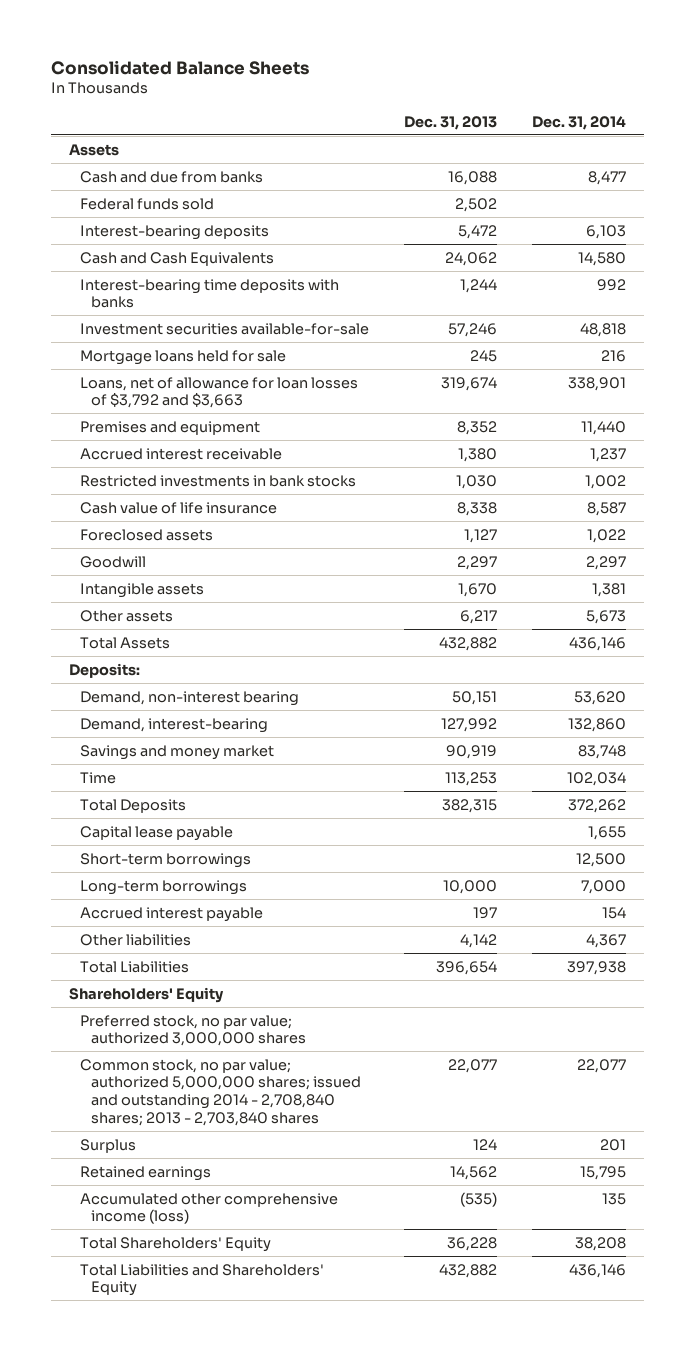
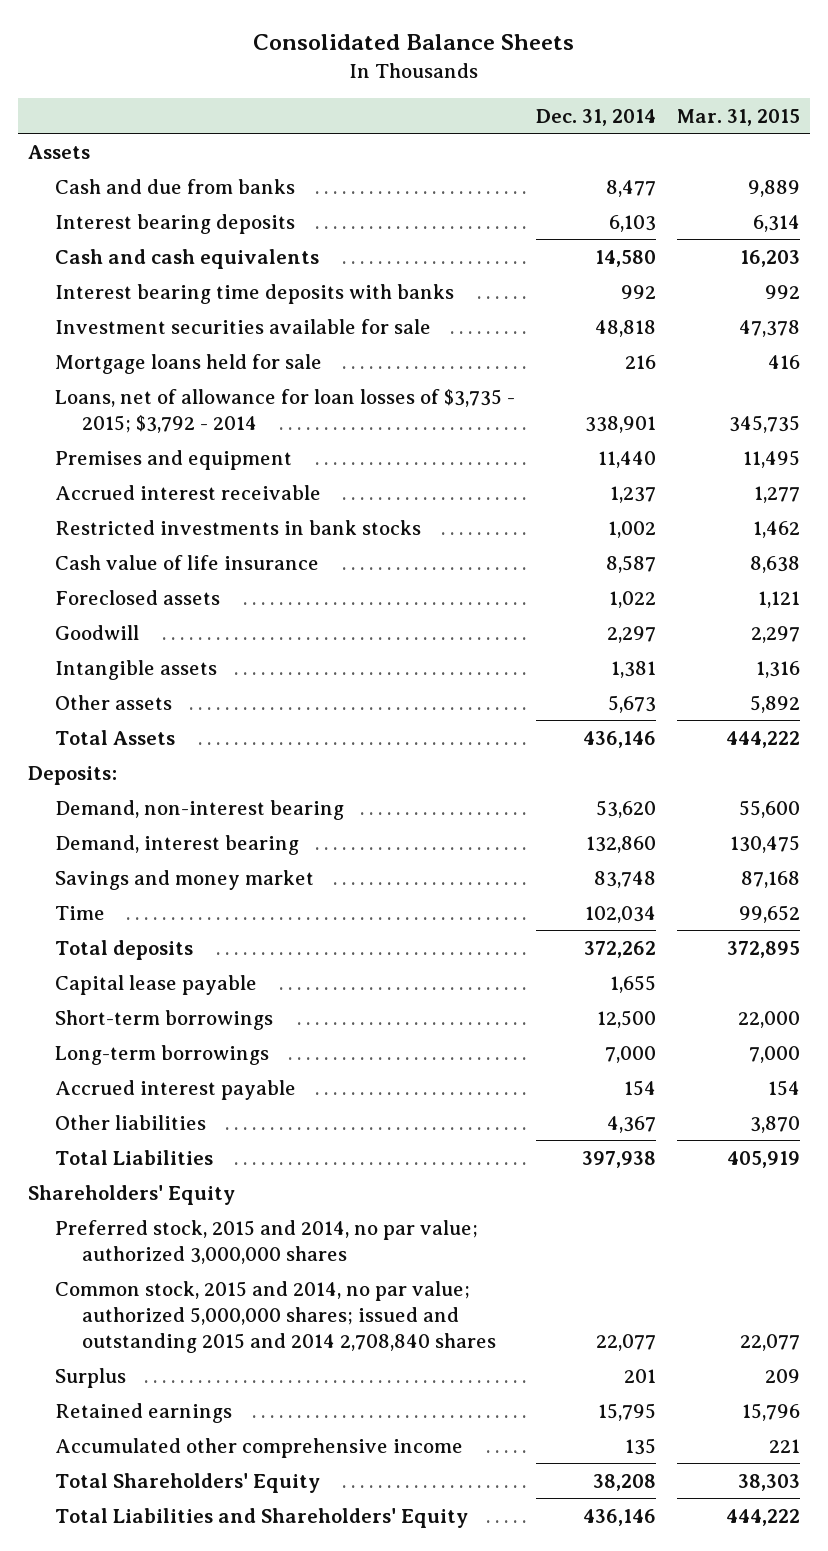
- | Dec. 31, 2013 | Dec. 31, 2014
+ | Dec. 31, 2014 | Mar. 31, 2015
- Federal funds sold | 2,502 |
- Interest-bearing deposits | 5,472 | 6,103
- Cash and Cash Equivalents | 24,062 | 14,580
- Interest-bearing time deposits with banks | 1,244 | 992
- Investment securities available-for-sale | 57,246 | 48,818
+ Interest bearing deposits | 6,103 | 6,314
+ Cash and cash equivalents | 14,580 | 16,203
+ Interest bearing time deposits with banks | 992 | 992
+ Investment securities available for sale | 48,818 | 47,378
- Loans, net of allowance for loan losses of $3,792 and $3,663 | 319,674 | 338,901
+ Loans, net of allowance for loan losses of $3,735 - 2015; $3,792 - 2014 | 338,901 | 345,735
- Demand, interest-bearing | 127,992 | 132,860
+ Demand, interest bearing | 132,860 | 130,475
- Total Deposits | 382,315 | 372,262
+ Total deposits | 372,262 | 372,895
- Preferred stock, no par value; authorized 3,000,000 shares
- Common stock, no par value; authorized 5,000,000 shares; issued and outstanding 2014 - 2,708,840 shares; 2013 - 2,703,840 shares | 22,077 | 22,077
+ Preferred stock, 2015 and 2014, no par value; authorized 3,000,000 shares
+ Common stock, 2015 and 2014, no par value; authorized 5,000,000 shares; issued and outstanding 2015 and 2014 2,708,840 shares | 22,077 | 22,077
- Accumulated other comprehensive income (loss) | (535) | 135
+ Accumulated other comprehensive income | 135 | 221

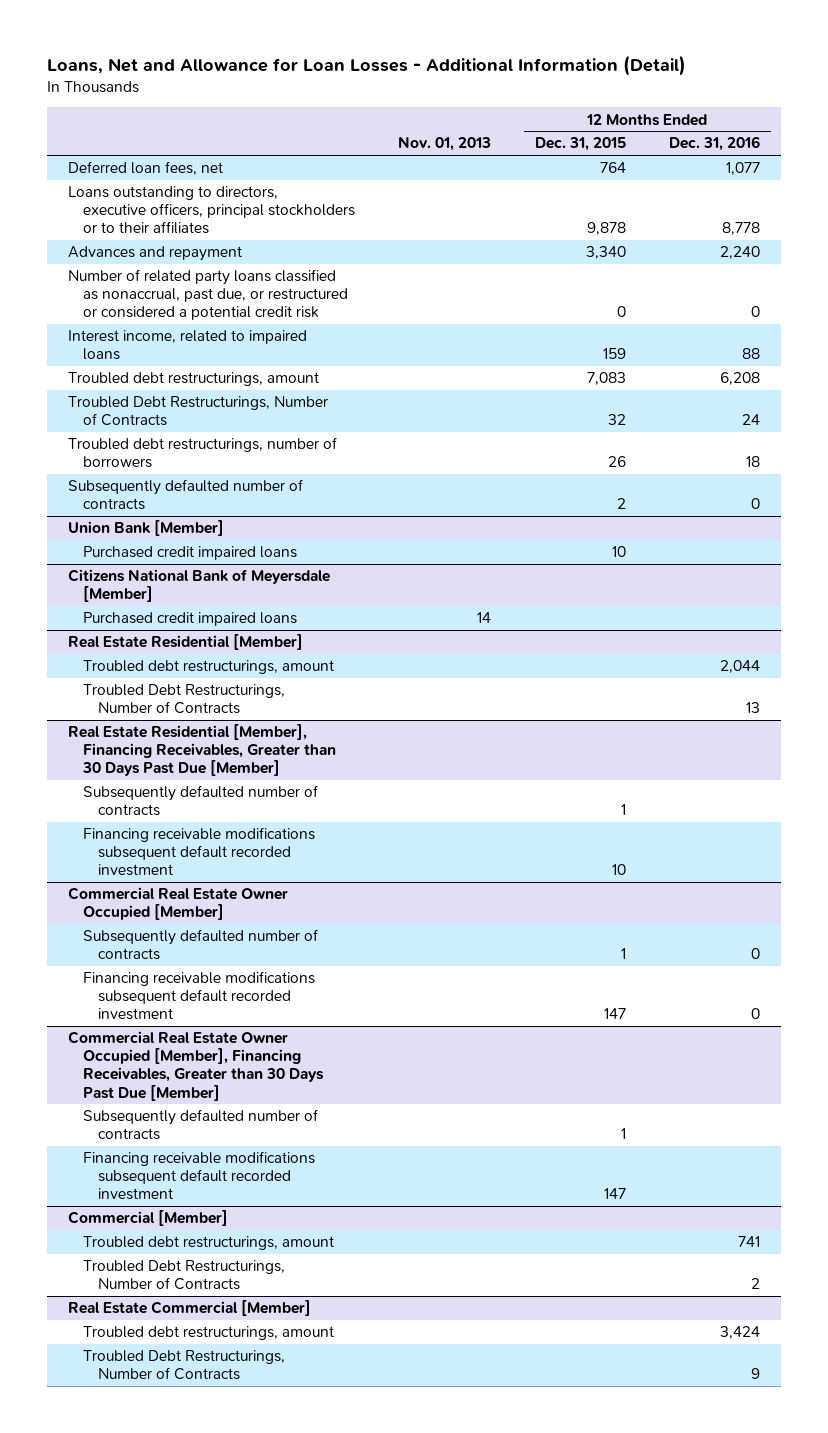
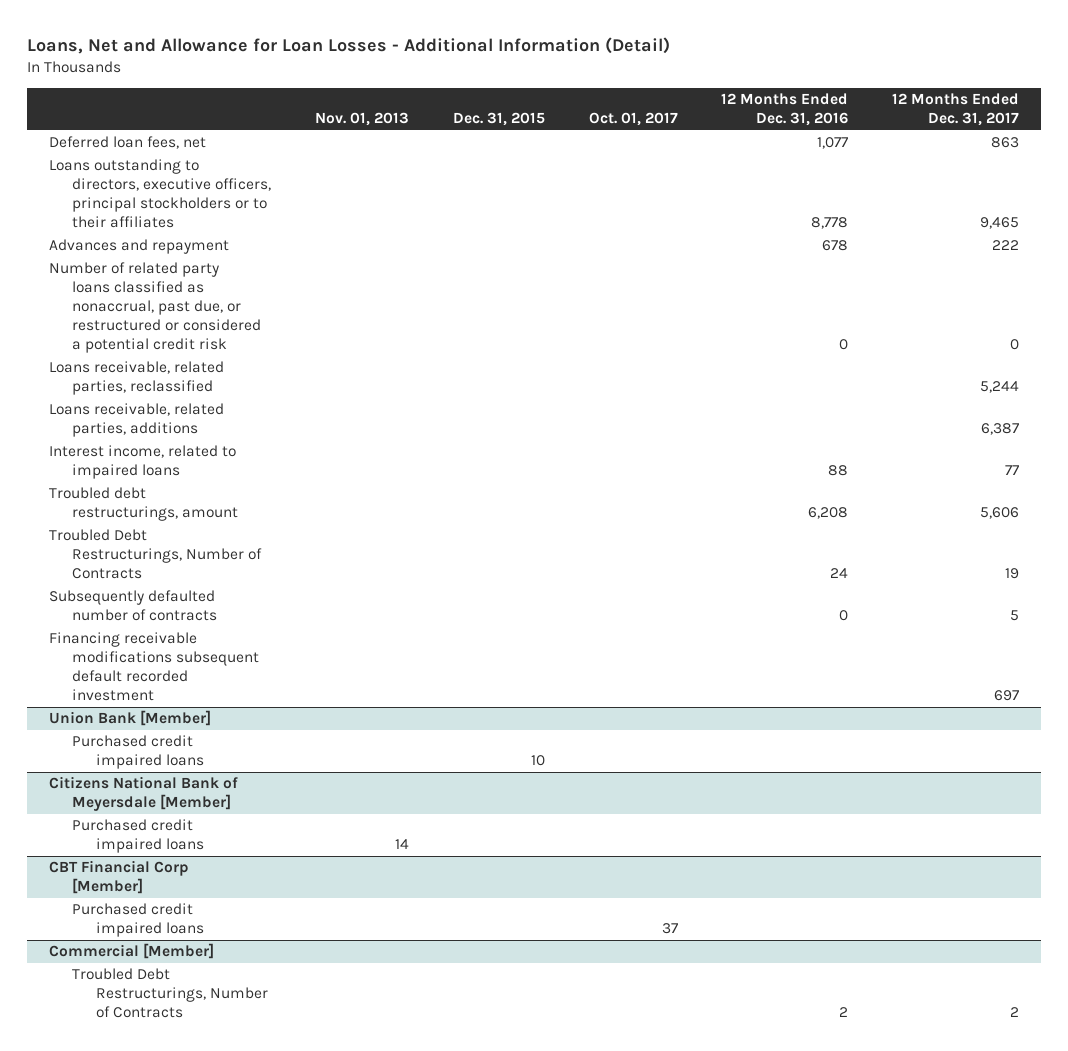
- | Nov. 01, 2013 | 12 Months Ended Dec. 31, 2015 | 12 Months Ended Dec. 31, 2016
+ | Nov. 01, 2013 | Dec. 31, 2015 | Oct. 01, 2017 | 12 Months Ended Dec. 31, 2016 | 12 Months Ended Dec. 31, 2017
- Advances and repayment | | 3,340 | 2,240
+ Advances and repayment | | | | 678 | 222
+ Loans receivable, related parties, reclassified | | | | | 5,244
+ Loans receivable, related parties, additions | | | | | 6,387
- Troubled debt restructurings, number of borrowers | | 26 | 18
+ Financing receivable modifications subsequent default recorded investment | | | | | 697
- Real Estate Residential [Member]
- Troubled debt restructurings, amount | | | 2,044
- Troubled Debt Restructurings, Number of Contracts | | | 13
- Real Estate Residential [Member], Financing Receivables, Greater than 30 Days Past Due [Member]
- Subsequently defaulted number of contracts | | 1 |
- Financing receivable modifications subsequent default recorded investment | | 10 |
- Commercial Real Estate Owner Occupied [Member]
- Subsequently defaulted number of contracts | | 1 | 0
- Financing receivable modifications subsequent default recorded investment | | 147 | 0
- Commercial Real Estate Owner Occupied [Member], Financing Receivables, Greater than 30 Days Past Due [Member]
- Subsequently defaulted number of contracts | | 1 |
- Financing receivable modifications subsequent default recorded investment | | 147 |
+ CBT Financial Corp [Member]
+ Purchased credit impaired loans | | | 37 | |
@ Commercial [Member]
- Troubled debt restructurings, amount | | | 741
- Real Estate Commercial [Member]
- Troubled debt restructurings, amount | | | 3,424
- Troubled Debt Restructurings, Number of Contracts | | | 9

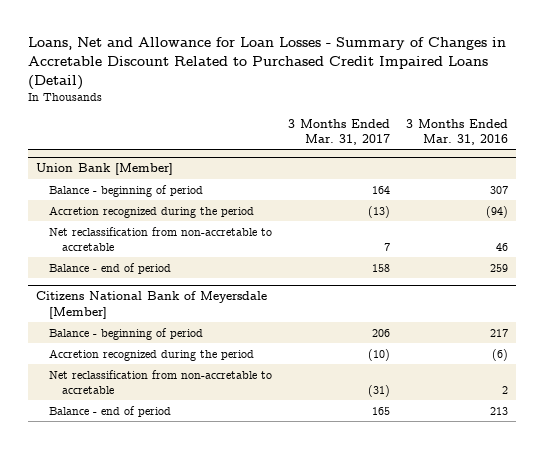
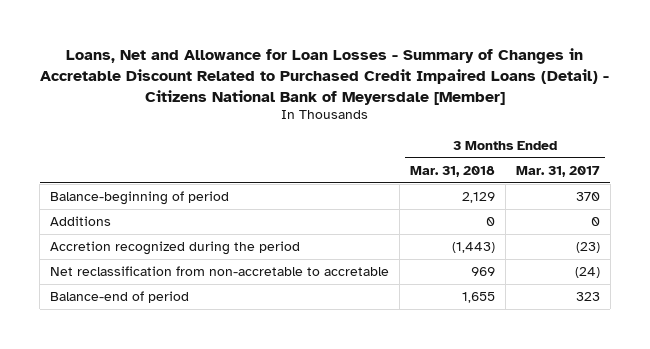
- Loans, Net and Allowance for Loan Losses - Summary of Changes in Accretable Discount Related to Purchased Credit Impaired Loans (Detail)
+ Loans, Net and Allowance for Loan Losses - Summary of Changes in Accretable Discount Related to Purchased Credit Impaired Loans (Detail) - Citizens National Bank of Meyersdale [Member]
- | 3 Months Ended Mar. 31, 2017 | 3 Months Ended Mar. 31, 2016
+ | 3 Months Ended Mar. 31, 2018 | 3 Months Ended Mar. 31, 2017
- Union Bank [Member]
- Balance - beginning of period | 164 | 307
- Accretion recognized during the period | (13) | (94)
- Net reclassification from non-accretable to accretable | 7 | 46
- Balance - end of period | 158 | 259
- Citizens National Bank of Meyersdale [Member]
- Balance - beginning of period | 206 | 217
- Accretion recognized during the period | (10) | (6)
- Net reclassification from non-accretable to accretable | (31) | 2
- Balance - end of period | 165 | 213
+ Balance-beginning of period | 2,129 | 370
+ Additions | 0 | 0
+ Accretion recognized during the period | (1,443) | (23)
+ Net reclassification from non-accretable to accretable | 969 | (24)
+ Balance-end of period | 1,655 | 323

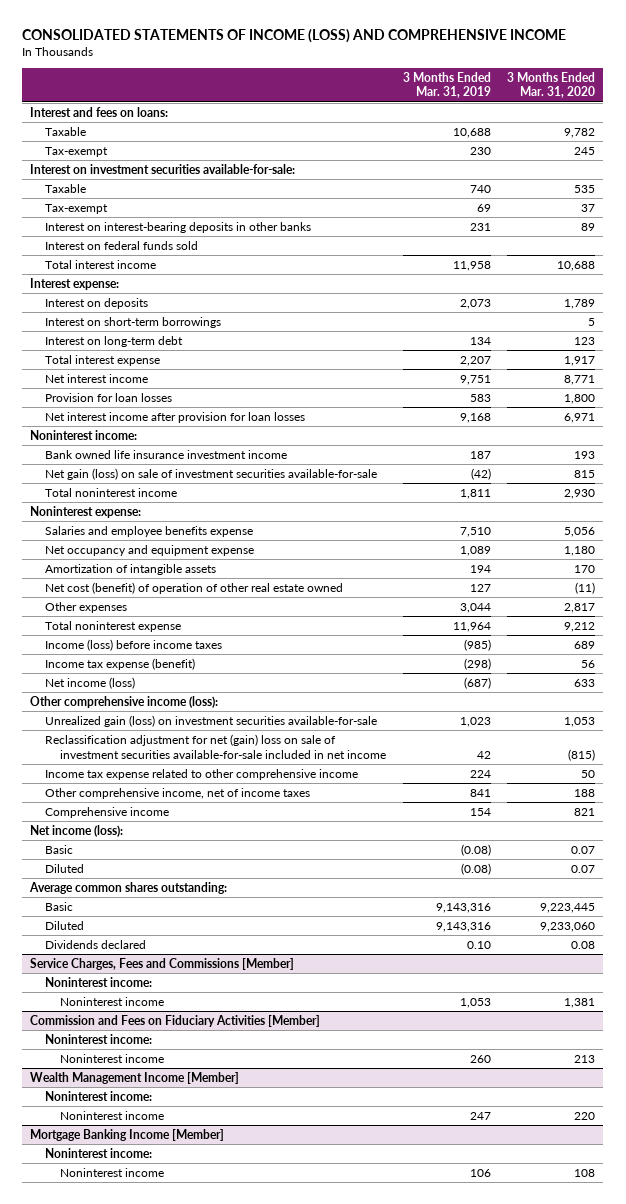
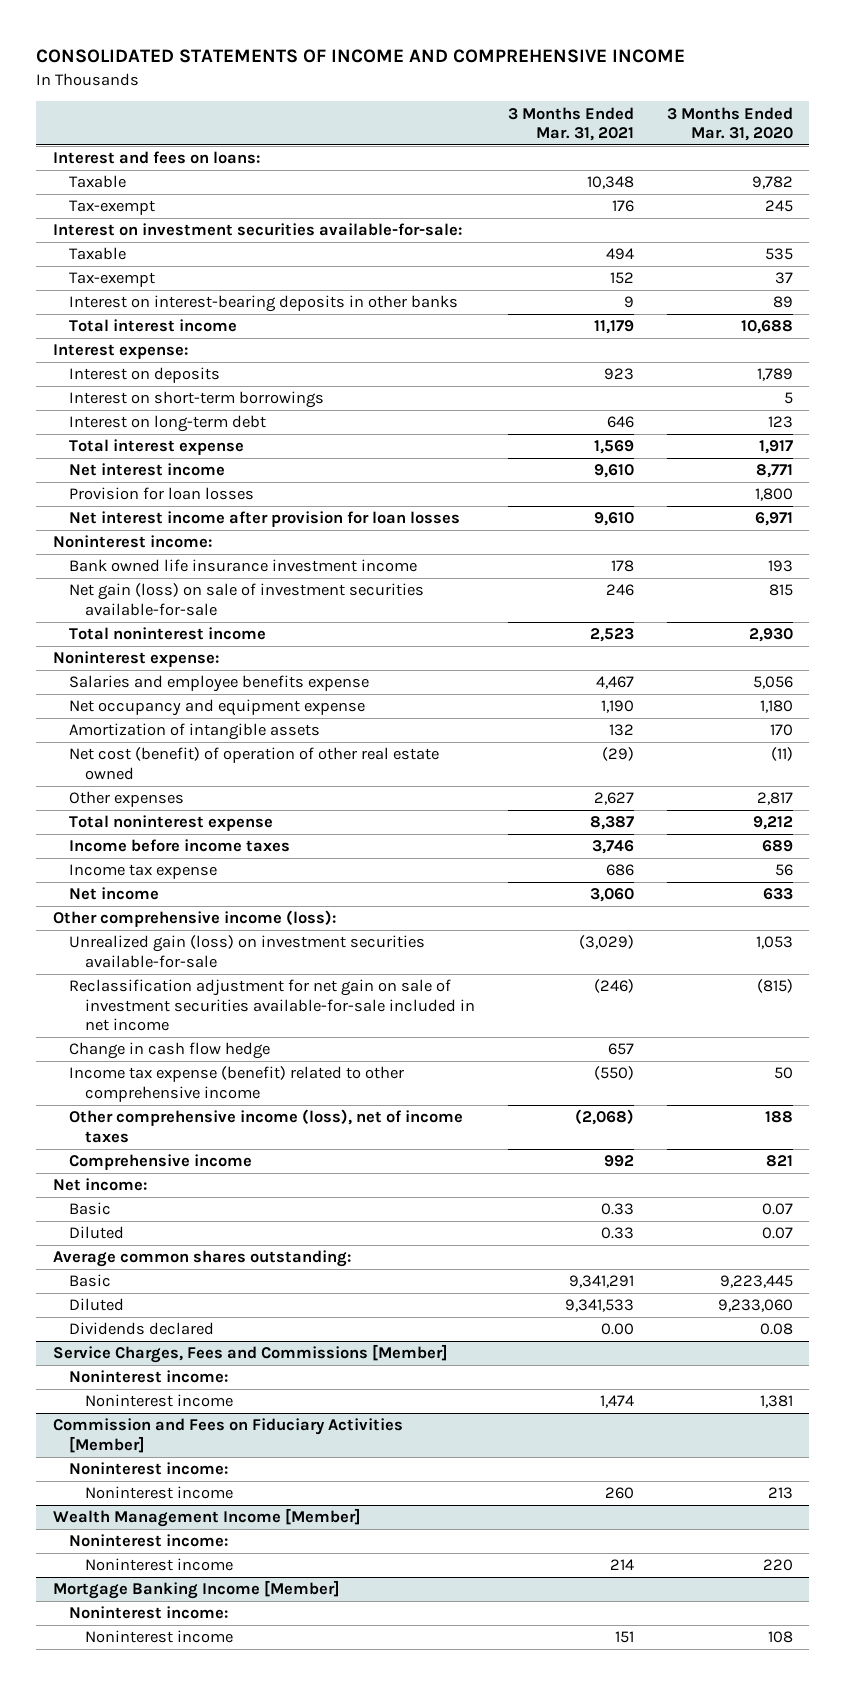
- CONSOLIDATED STATEMENTS OF INCOME (LOSS) AND COMPREHENSIVE INCOME
+ CONSOLIDATED STATEMENTS OF INCOME AND COMPREHENSIVE INCOME
- | 3 Months Ended Mar. 31, 2019 | 3 Months Ended Mar. 31, 2020
+ | 3 Months Ended Mar. 31, 2021 | 3 Months Ended Mar. 31, 2020
- Interest on federal funds sold
- Income (loss) before income taxes | (985) | 689
- Income tax expense (benefit) | (298) | 56
- Net income (loss) | (687) | 633
+ Income before income taxes | 3,746 | 689
+ Income tax expense | 686 | 56
+ Net income | 3,060 | 633
- Reclassification adjustment for net (gain) loss on sale of investment securities available-for-sale included in net income | 42 | (815)
- Income tax expense related to other comprehensive income | 224 | 50
- Other comprehensive income, net of income taxes | 841 | 188
+ Reclassification adjustment for net gain on sale of investment securities available-for-sale included in net income | (246) | (815)
+ Change in cash flow hedge | 657 |
+ Income tax expense (benefit) related to other comprehensive income | (550) | 50
+ Other comprehensive income (loss), net of income taxes | (2,068) | 188
- Net income (loss):
+ Net income:

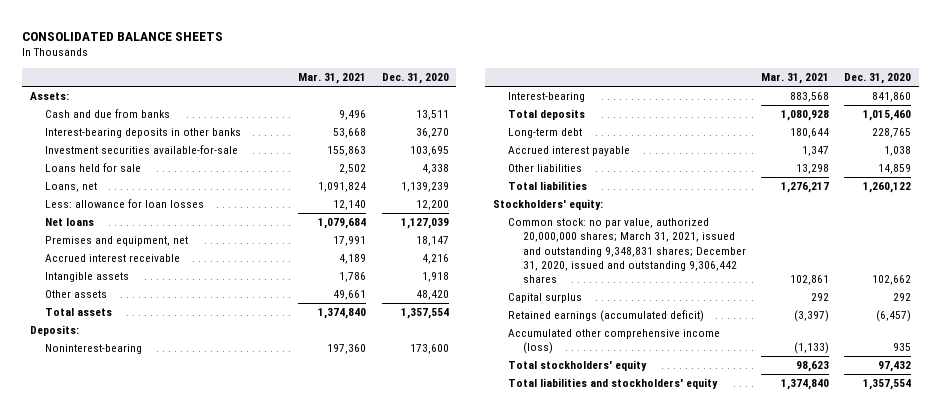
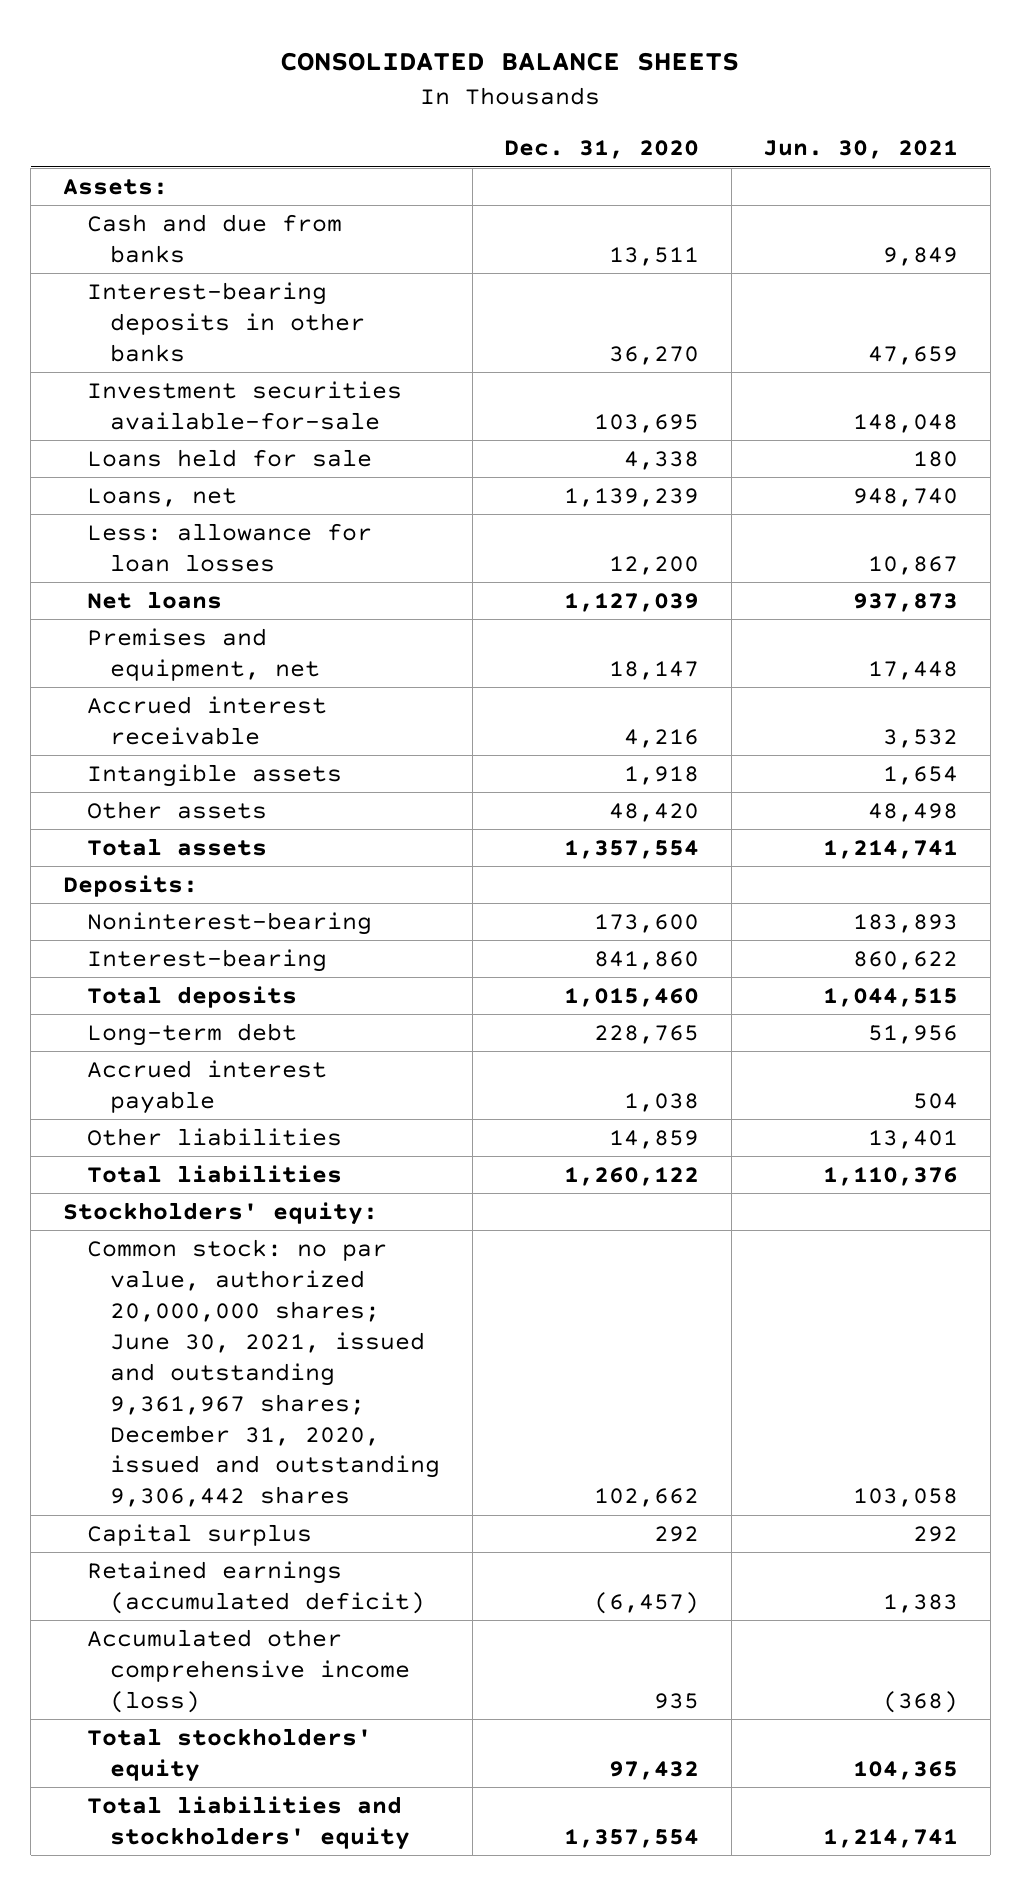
- | Mar. 31, 2021 | Dec. 31, 2020
+ | Dec. 31, 2020 | Jun. 30, 2021
- Common stock: no par value, authorized 20,000,000 shares; March 31, 2021, issued and outstanding 9,348,831 shares; December 31, 2020, issued and outstanding 9,306,442 shares | 102,861 | 102,662
+ Common stock: no par value, authorized 20,000,000 shares; June 30, 2021, issued and outstanding 9,361,967 shares; December 31, 2020, issued and outstanding 9,306,442 shares | 102,662 | 103,058

